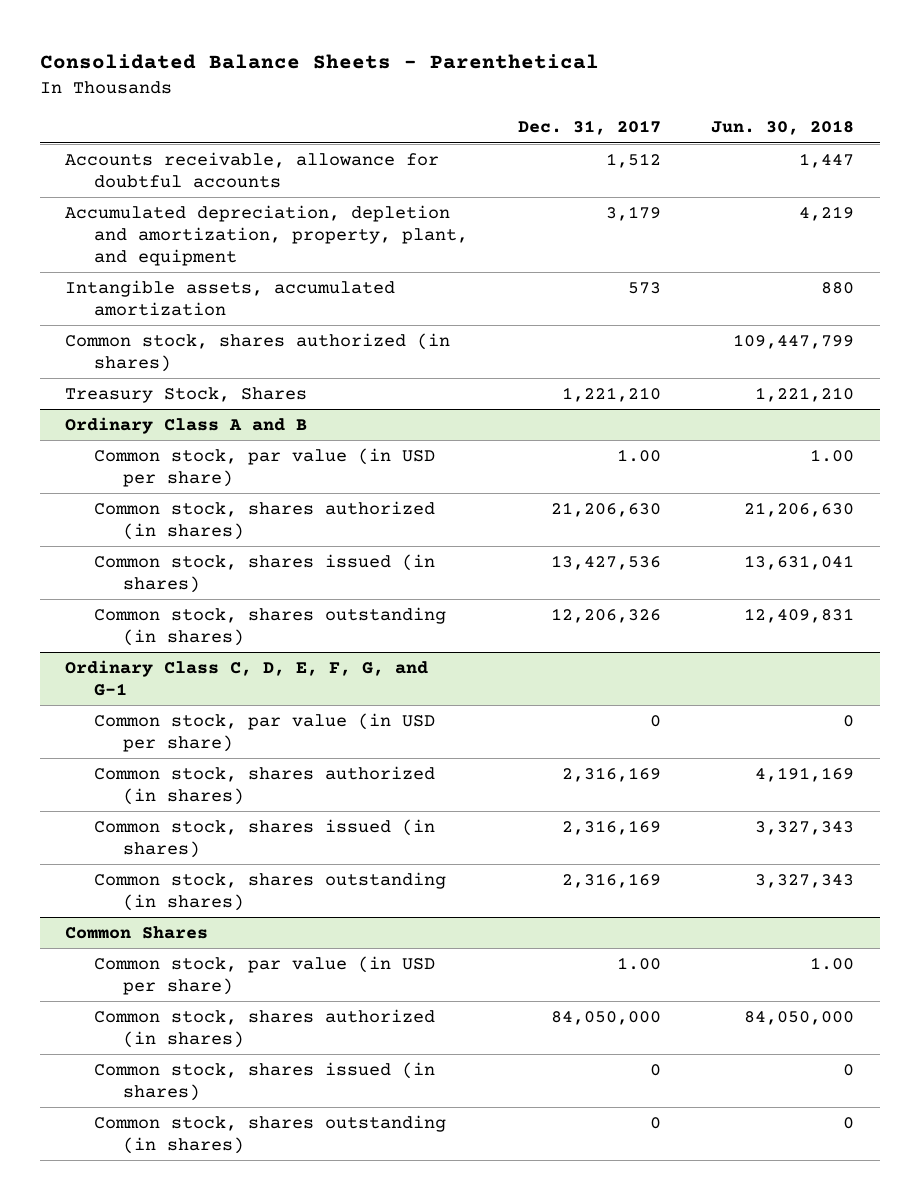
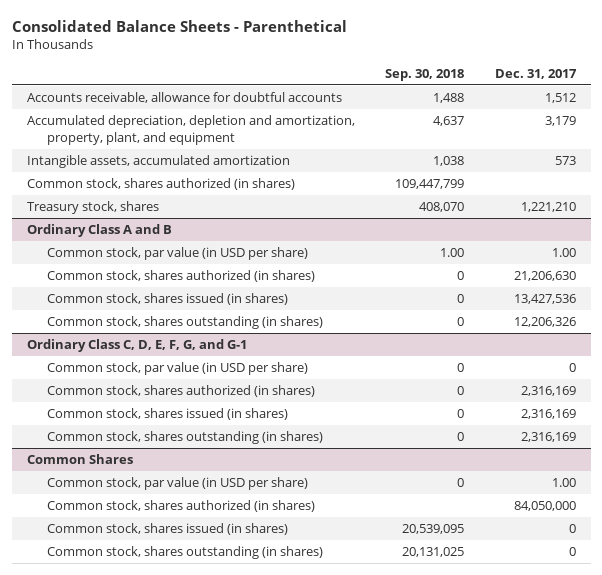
- | Dec. 31, 2017 | Jun. 30, 2018
+ | Sep. 30, 2018 | Dec. 31, 2017
- Treasury Stock, Shares | 1,221,210 | 1,221,210
+ Treasury stock, shares | 408,070 | 1,221,210

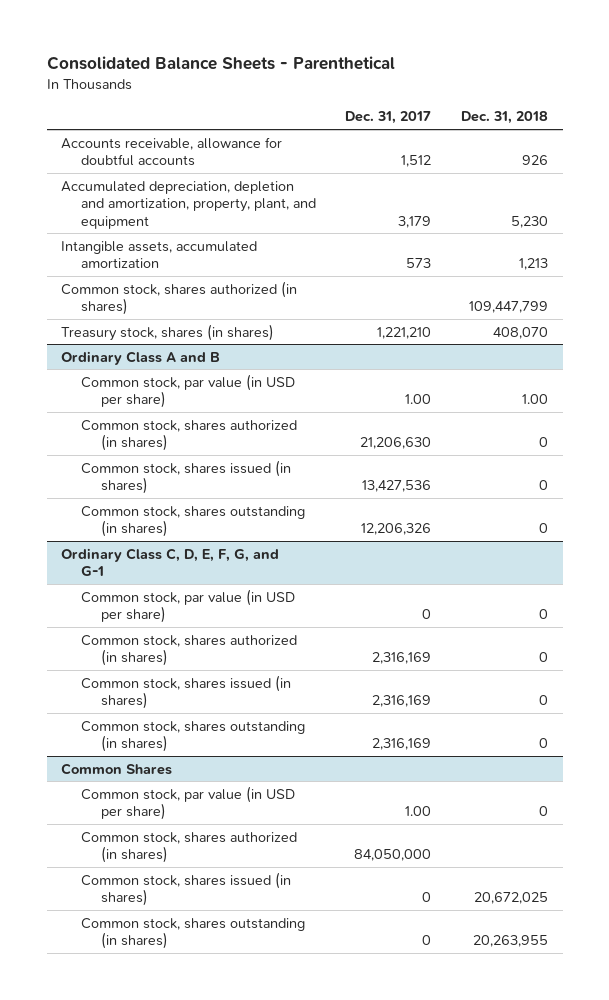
- | Sep. 30, 2018 | Dec. 31, 2017
+ | Dec. 31, 2017 | Dec. 31, 2018
- Treasury stock, shares | 408,070 | 1,221,210
+ Treasury stock, shares (in shares) | 1,221,210 | 408,070

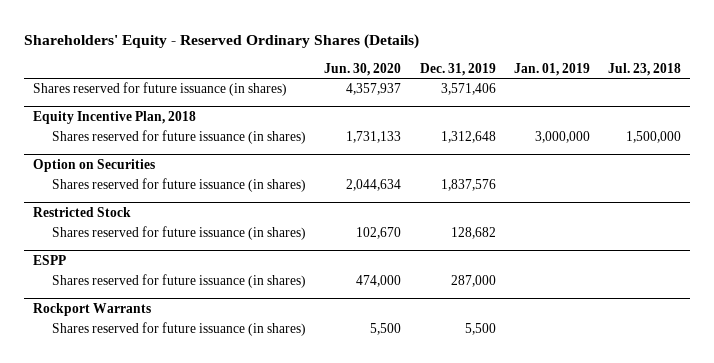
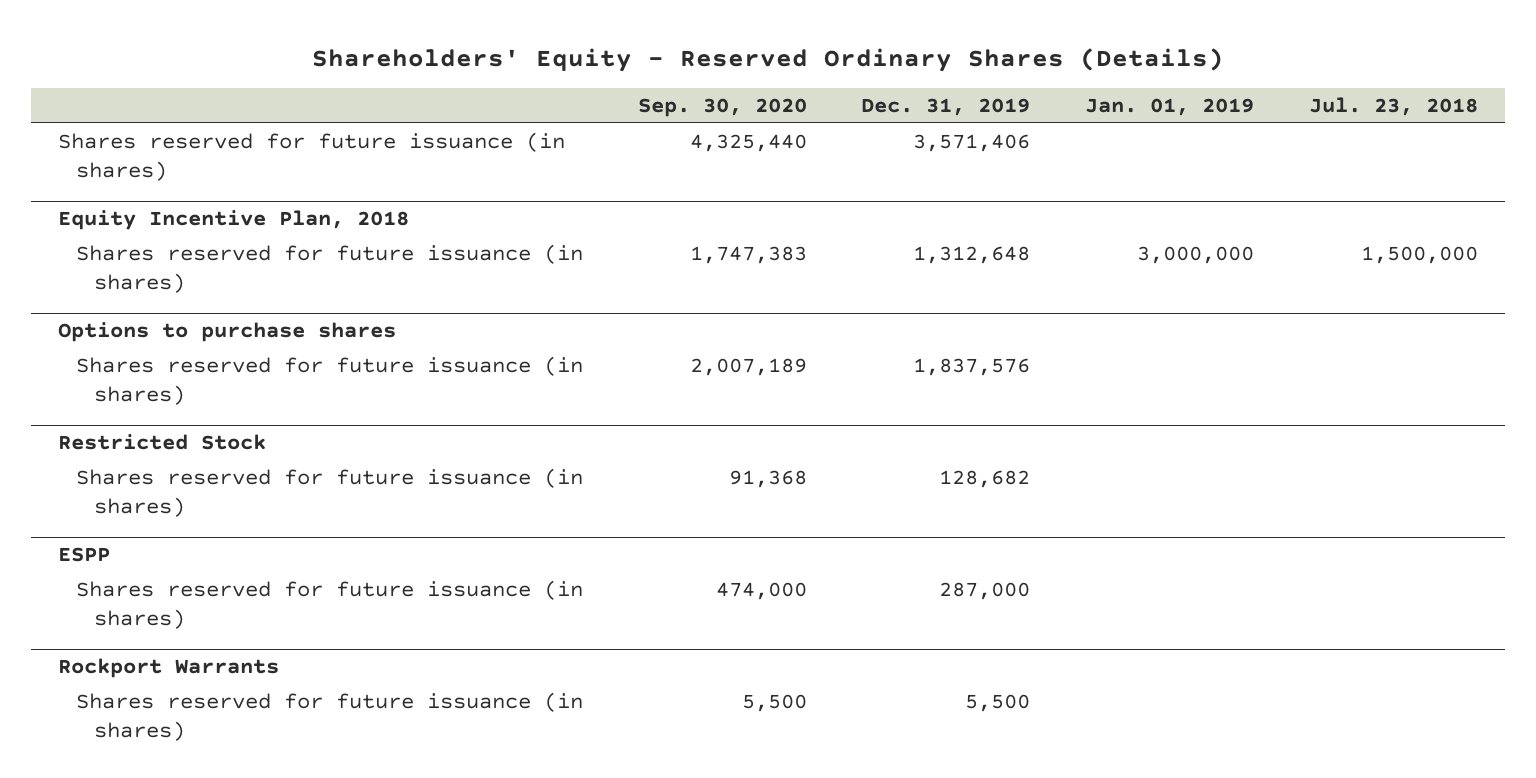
- | Jun. 30, 2020 | Dec. 31, 2019 | Jan. 01, 2019 | Jul. 23, 2018
+ | Sep. 30, 2020 | Dec. 31, 2019 | Jan. 01, 2019 | Jul. 23, 2018
- Option on Securities
+ Options to purchase shares

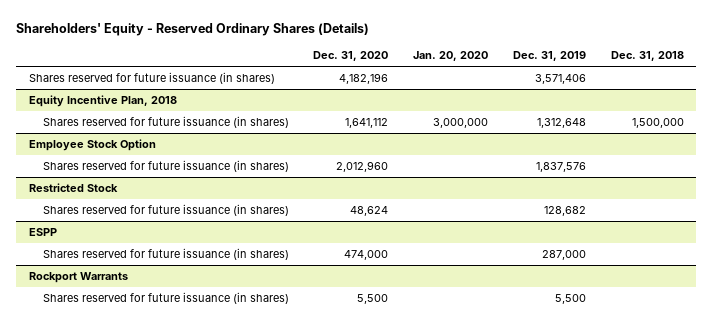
- | Sep. 30, 2020 | Dec. 31, 2019 | Jan. 01, 2019 | Jul. 23, 2018
+ | Dec. 31, 2020 | Jan. 20, 2020 | Dec. 31, 2019 | Dec. 31, 2018
- Options to purchase shares
+ Employee Stock Option

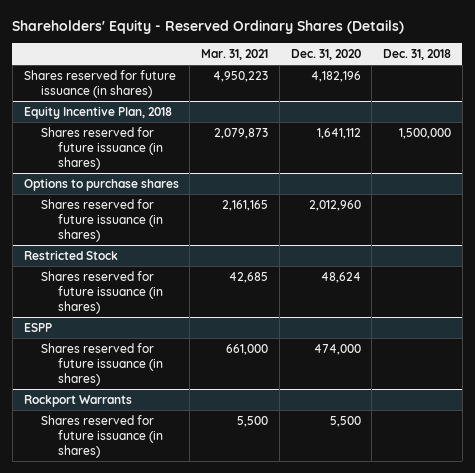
- | Dec. 31, 2020 | Jan. 20, 2020 | Dec. 31, 2019 | Dec. 31, 2018
+ | Mar. 31, 2021 | Dec. 31, 2020 | Dec. 31, 2018
- Employee Stock Option
+ Options to purchase shares

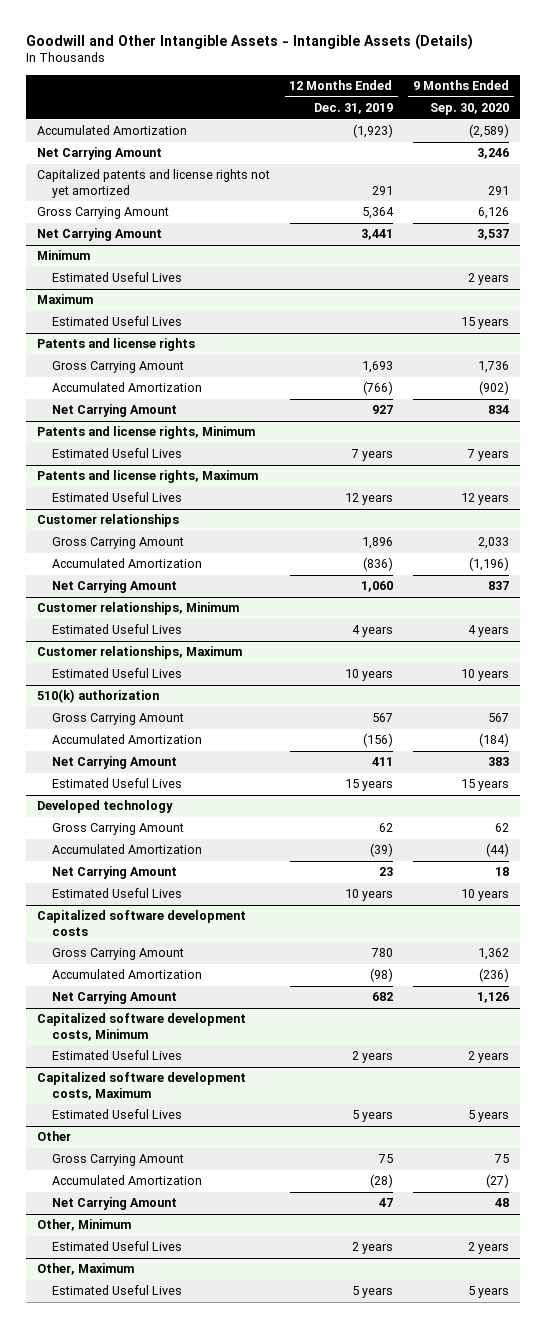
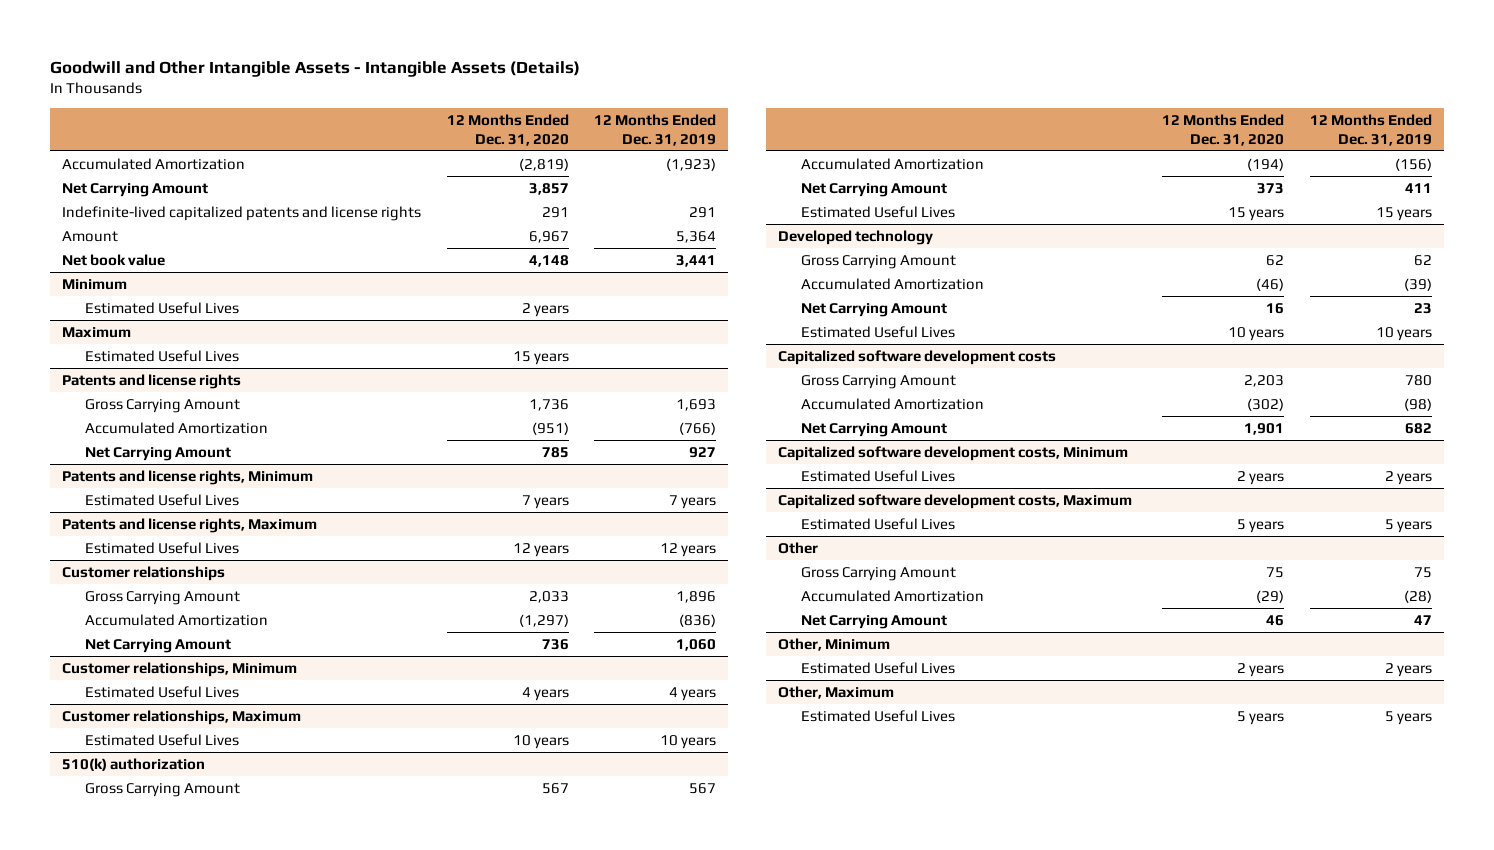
- | 12 Months Ended Dec. 31, 2019 | 9 Months Ended Sep. 30, 2020
+ | 12 Months Ended Dec. 31, 2020 | 12 Months Ended Dec. 31, 2019
- Capitalized patents and license rights not yet amortized | 291 | 291
- Gross Carrying Amount | 5,364 | 6,126
- Net Carrying Amount | 3,441 | 3,537
+ Indefinite-lived capitalized patents and license rights | 291 | 291
+ Amount | 6,967 | 5,364
+ Net book value | 4,148 | 3,441

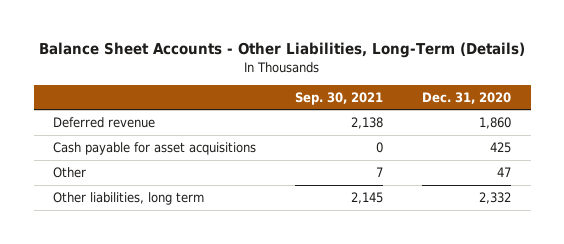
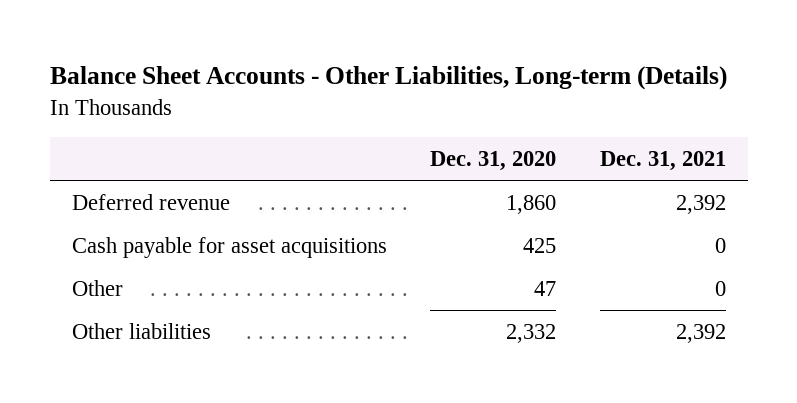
- Balance Sheet Accounts - Other Liabilities, Long-Term (Details)
+ Balance Sheet Accounts - Other Liabilities, Long-term (Details)
- | Sep. 30, 2021 | Dec. 31, 2020
+ | Dec. 31, 2020 | Dec. 31, 2021
- Other liabilities, long term | 2,145 | 2,332
+ Other liabilities | 2,332 | 2,392

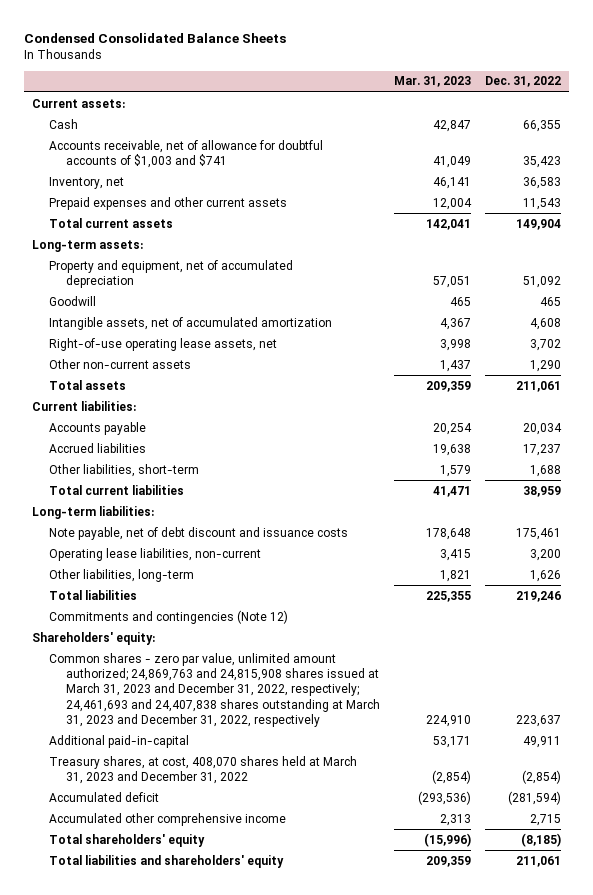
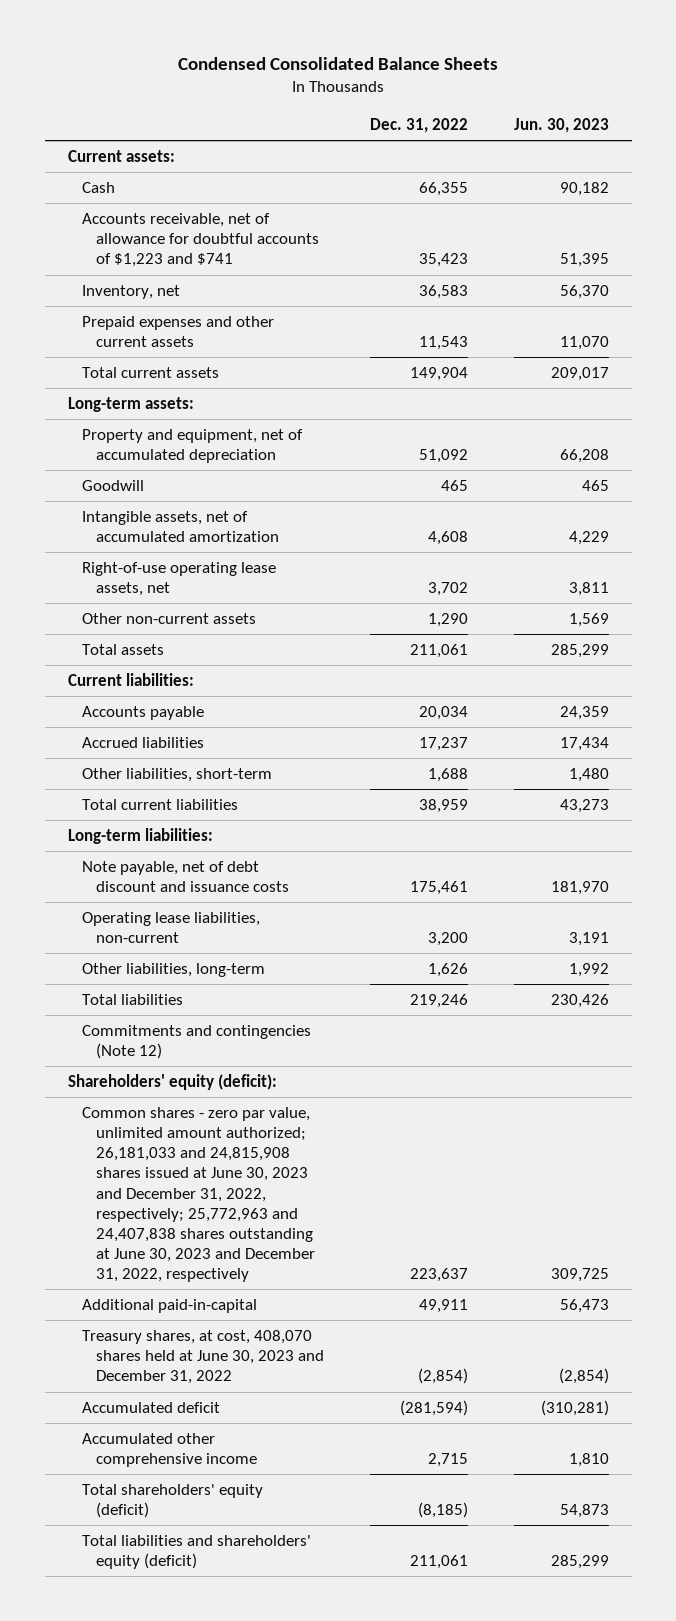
- | Mar. 31, 2023 | Dec. 31, 2022
+ | Dec. 31, 2022 | Jun. 30, 2023
- Accounts receivable, net of allowance for doubtful accounts of $1,003 and $741 | 41,049 | 35,423
+ Accounts receivable, net of allowance for doubtful accounts of $1,223 and $741 | 35,423 | 51,395
- Shareholders' equity:
- Common shares - zero par value, unlimited amount authorized; 24,869,763 and 24,815,908 shares issued at March 31, 2023 and December 31, 2022, respectively; 24,461,693 and 24,407,838 shares outstanding at March 31, 2023 and December 31, 2022, respectively | 224,910 | 223,637
+ Shareholders' equity (deficit):
+ Common shares - zero par value, unlimited amount authorized; 26,181,033 and 24,815,908 shares issued at June 30, 2023 and December 31, 2022, respectively; 25,772,963 and 24,407,838 shares outstanding at June 30, 2023 and December 31, 2022, respectively | 223,637 | 309,725
- Treasury shares, at cost, 408,070 shares held at March 31, 2023 and December 31, 2022 | (2,854) | (2,854)
+ Treasury shares, at cost, 408,070 shares held at June 30, 2023 and December 31, 2022 | (2,854) | (2,854)
- Total shareholders' equity | (15,996) | (8,185)
- Total liabilities and shareholders' equity | 209,359 | 211,061
+ Total shareholders' equity (deficit) | (8,185) | 54,873
+ Total liabilities and shareholders' equity (deficit) | 211,061 | 285,299

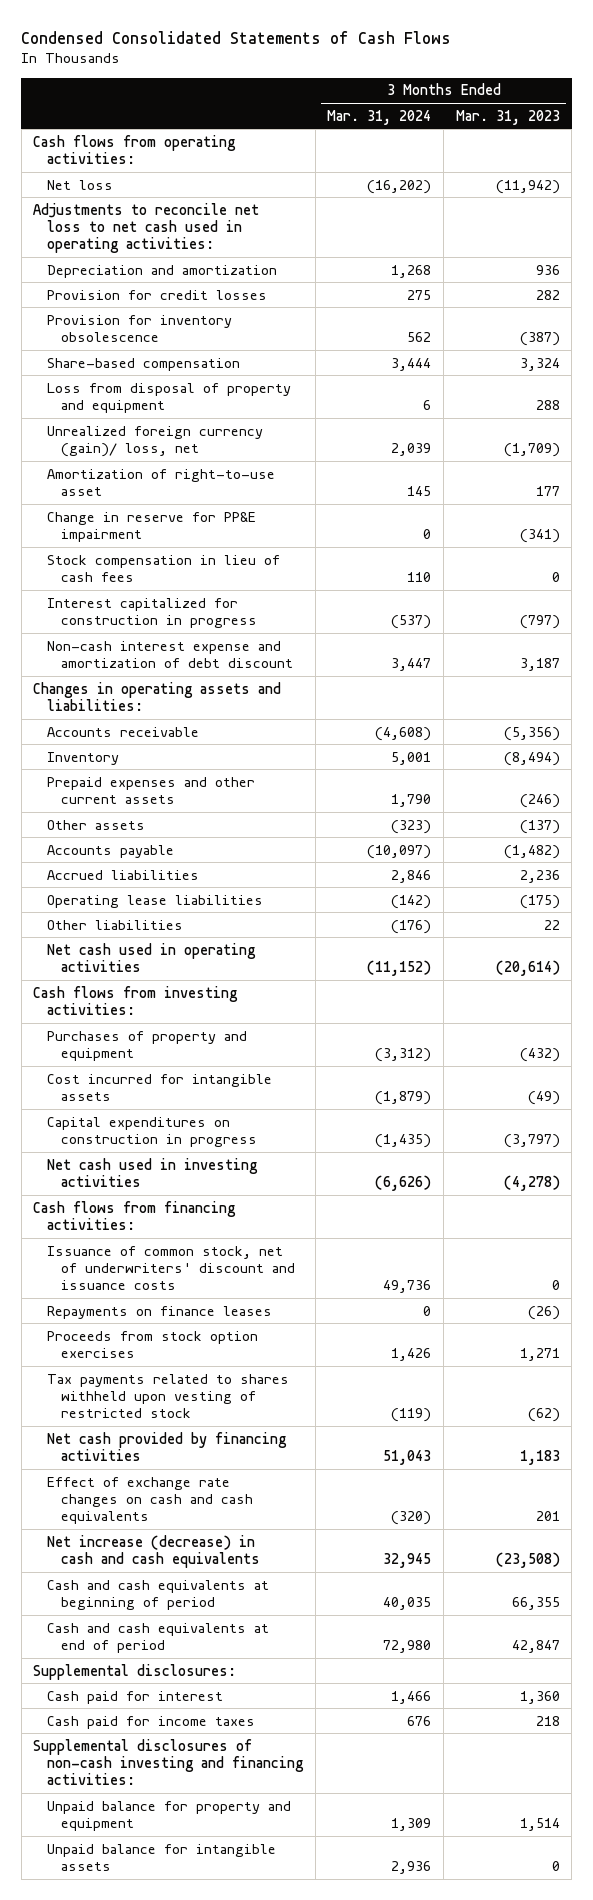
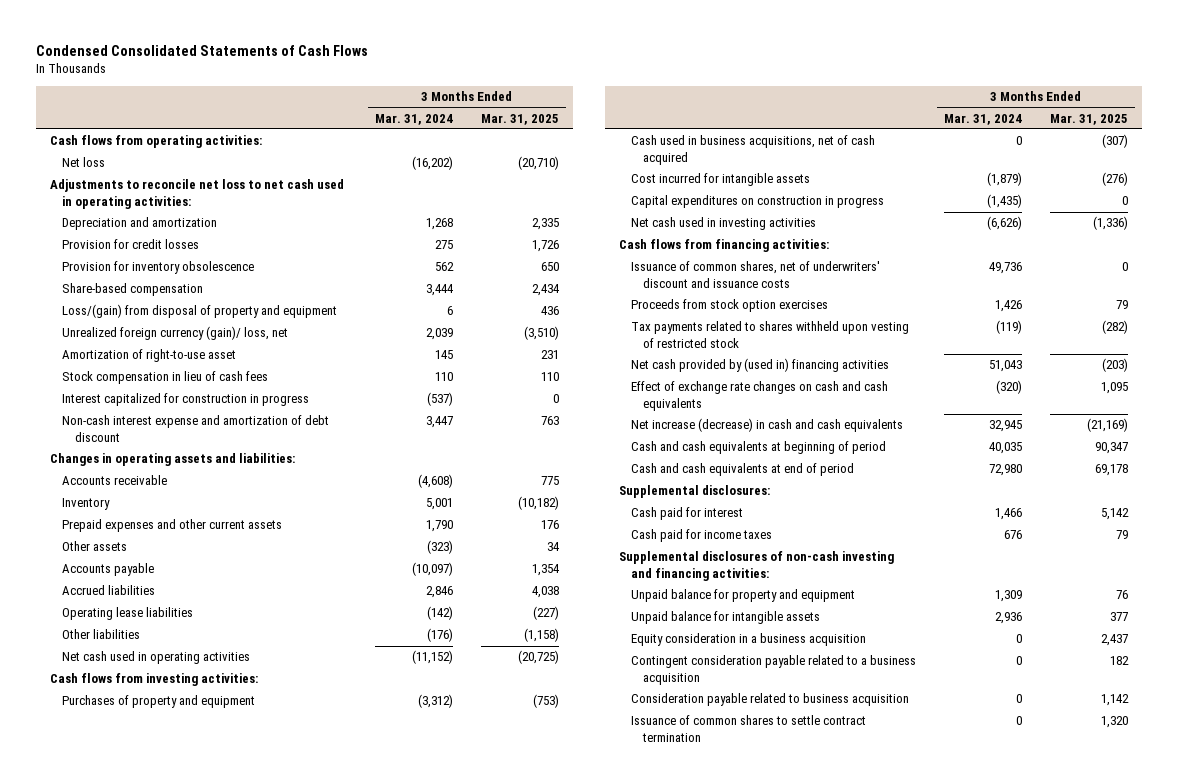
- | 3 Months Ended Mar. 31, 2024 | 3 Months Ended Mar. 31, 2023
+ | 3 Months Ended Mar. 31, 2024 | 3 Months Ended Mar. 31, 2025
- Loss from disposal of property and equipment | 6 | 288
+ Loss/(gain) from disposal of property and equipment | 6 | 436
- Change in reserve for PP&E impairment | 0 | (341)
+ Cash used in business acquisitions, net of cash acquired | 0 | (307)
- Issuance of common stock, net of underwriters' discount and issuance costs | 49,736 | 0
- Repayments on finance leases | 0 | (26)
+ Issuance of common shares, net of underwriters' discount and issuance costs | 49,736 | 0
- Net cash provided by financing activities | 51,043 | 1,183
+ Net cash provided by (used in) financing activities | 51,043 | (203)
+ Equity consideration in a business acquisition | 0 | 2,437
+ Contingent consideration payable related to a business acquisition | 0 | 182
+ Consideration payable related to business acquisition | 0 | 1,142
+ Issuance of common shares to settle contract termination | 0 | 1,320

